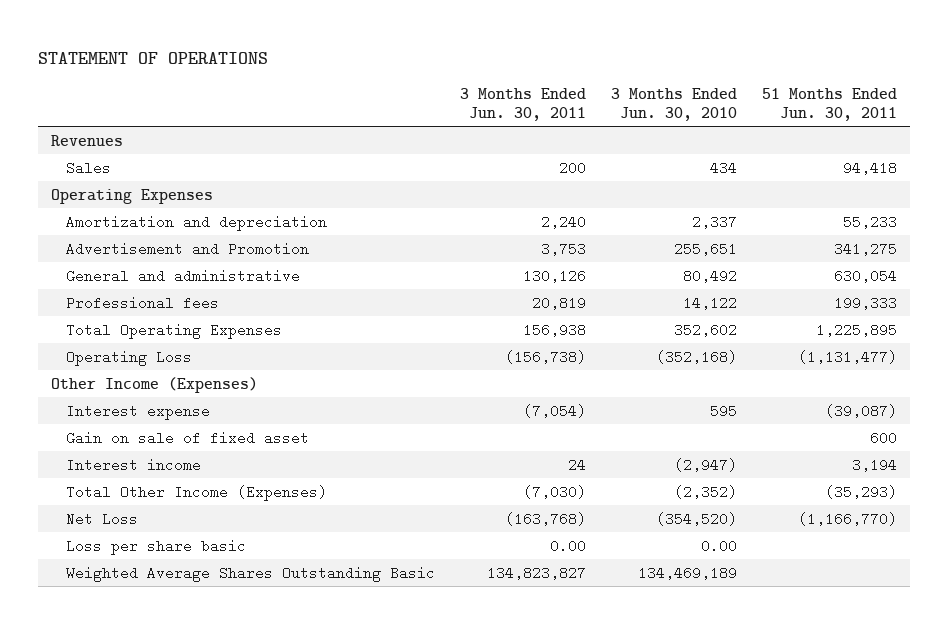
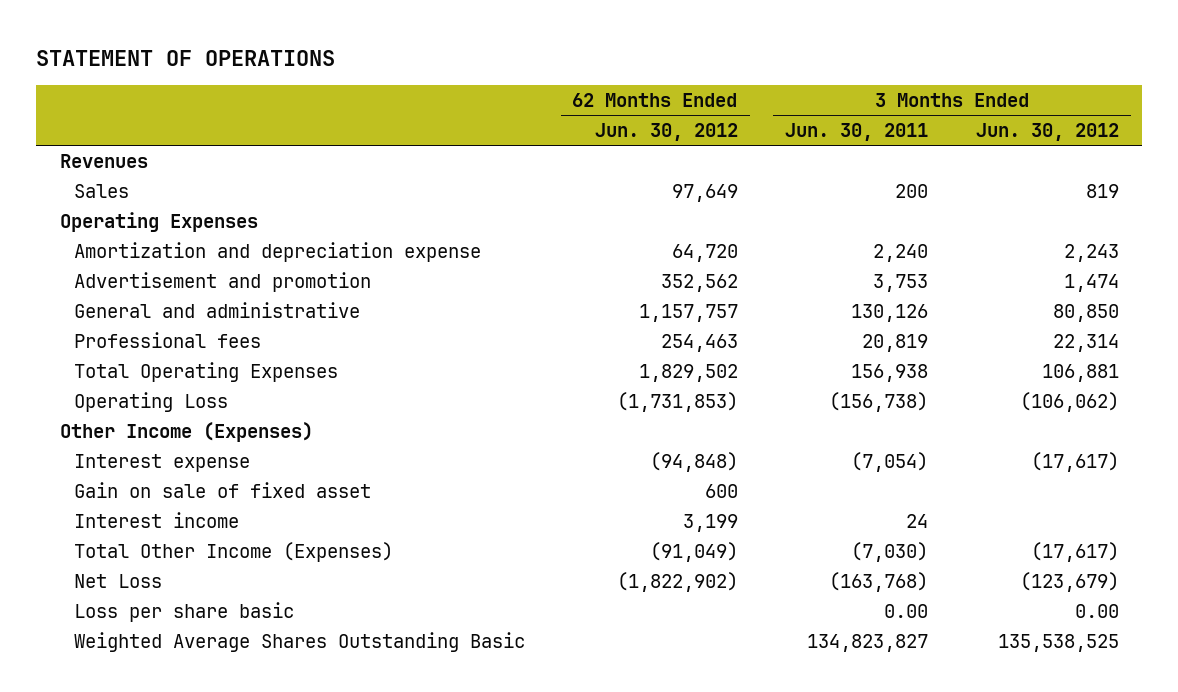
- | 3 Months Ended Jun. 30, 2011 | 3 Months Ended Jun. 30, 2010 | 51 Months Ended Jun. 30, 2011
+ | 62 Months Ended Jun. 30, 2012 | 3 Months Ended Jun. 30, 2011 | 3 Months Ended Jun. 30, 2012
- Amortization and depreciation | 2,240 | 2,337 | 55,233
- Advertisement and Promotion | 3,753 | 255,651 | 341,275
+ Amortization and depreciation expense | 64,720 | 2,240 | 2,243
+ Advertisement and promotion | 352,562 | 3,753 | 1,474

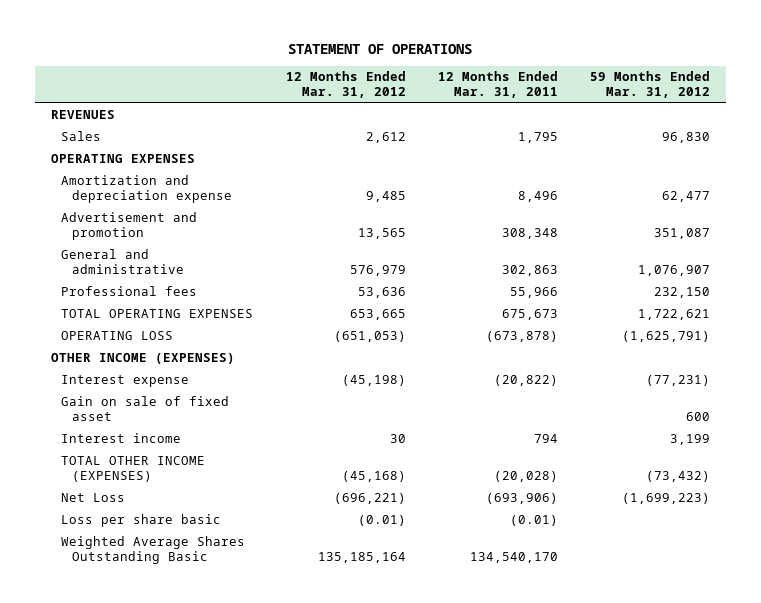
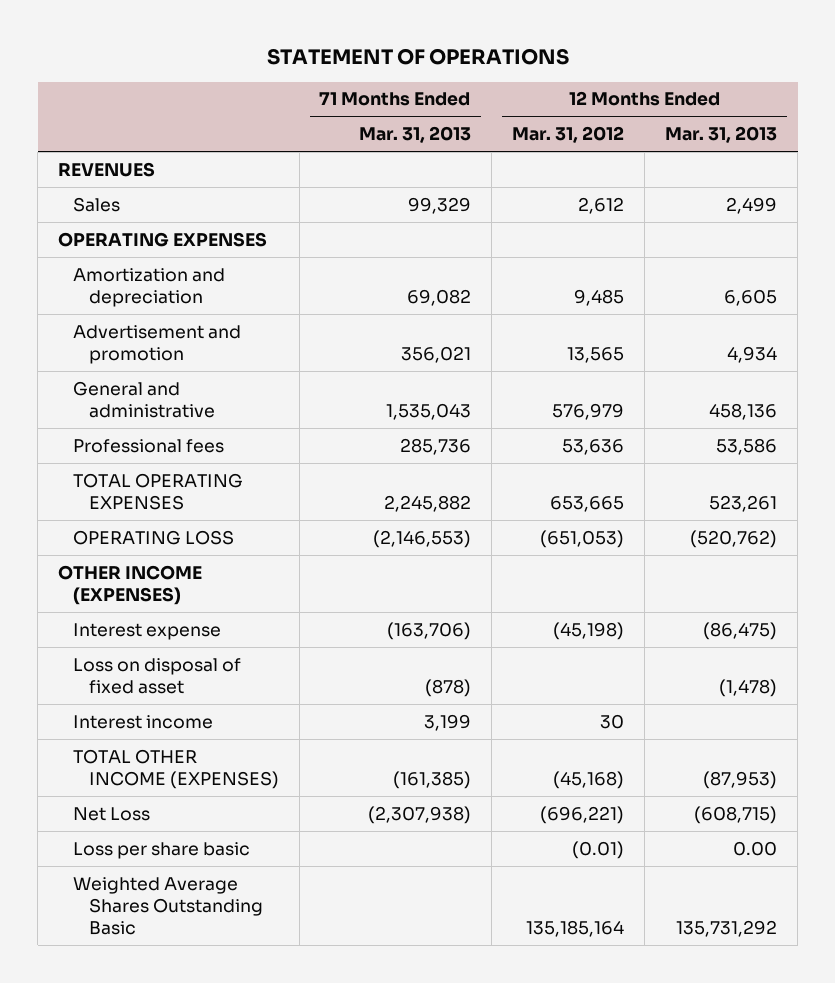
- | 12 Months Ended Mar. 31, 2012 | 12 Months Ended Mar. 31, 2011 | 59 Months Ended Mar. 31, 2012
+ | 71 Months Ended Mar. 31, 2013 | 12 Months Ended Mar. 31, 2012 | 12 Months Ended Mar. 31, 2013
- Amortization and depreciation expense | 9,485 | 8,496 | 62,477
+ Amortization and depreciation | 69,082 | 9,485 | 6,605
- Gain on sale of fixed asset | | | 600
+ Loss on disposal of fixed asset | (878) | | (1,478)

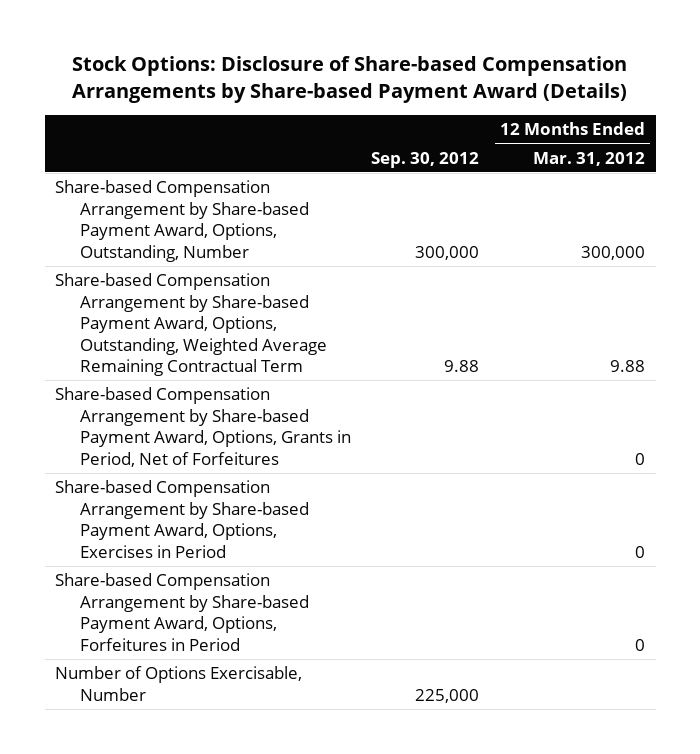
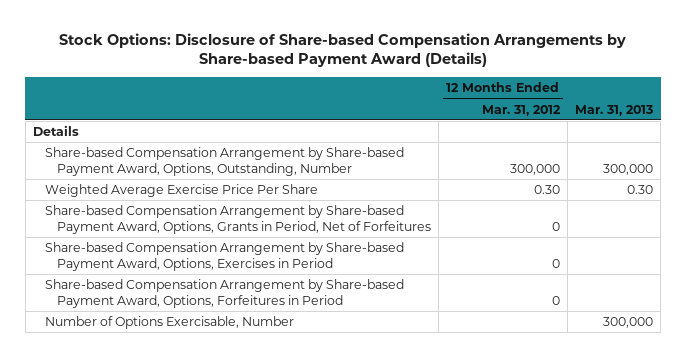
- | Sep. 30, 2012 | 12 Months Ended Mar. 31, 2012
+ | 12 Months Ended Mar. 31, 2012 | Mar. 31, 2013
+ Details
- Share-based Compensation Arrangement by Share-based Payment Award, Options, Outstanding, Weighted Average Remaining Contractual Term | 9.88 | 9.88
+ Weighted Average Exercise Price Per Share | 0.30 | 0.30

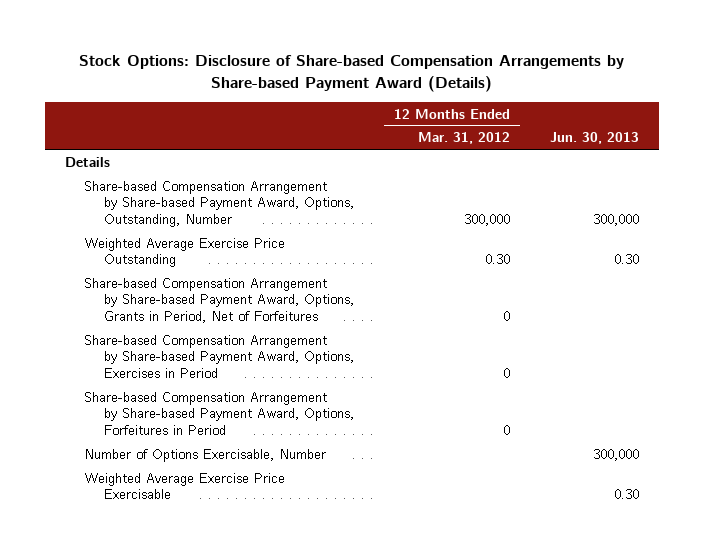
- | 12 Months Ended Mar. 31, 2012 | Mar. 31, 2013
+ | 12 Months Ended Mar. 31, 2012 | Jun. 30, 2013
- Weighted Average Exercise Price Per Share | 0.30 | 0.30
+ Weighted Average Exercise Price Outstanding | 0.30 | 0.30
+ Weighted Average Exercise Price Exercisable | | 0.30

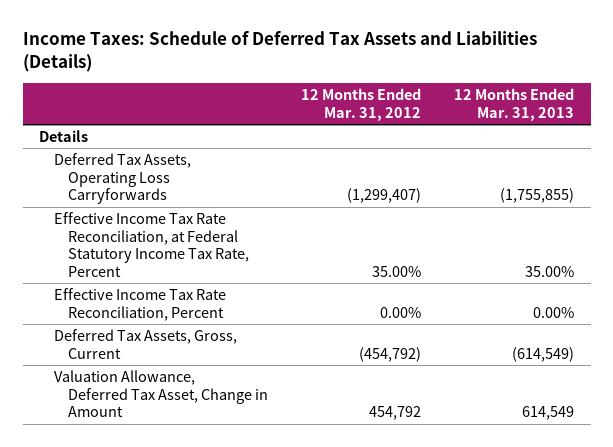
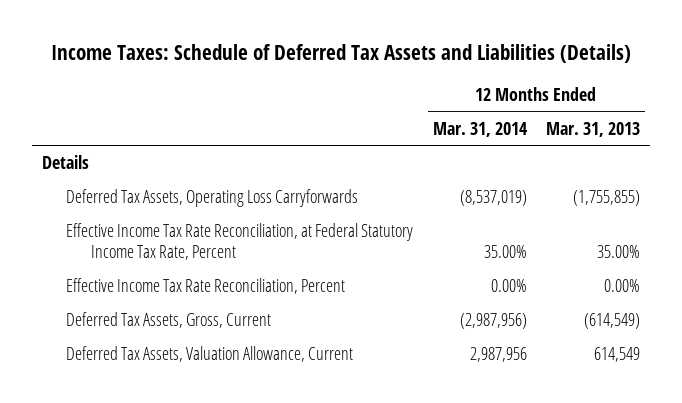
- | 12 Months Ended Mar. 31, 2012 | 12 Months Ended Mar. 31, 2013
+ | 12 Months Ended Mar. 31, 2014 | 12 Months Ended Mar. 31, 2013
- Valuation Allowance, Deferred Tax Asset, Change in Amount | 454,792 | 614,549
+ Deferred Tax Assets, Valuation Allowance, Current | 2,987,956 | 614,549

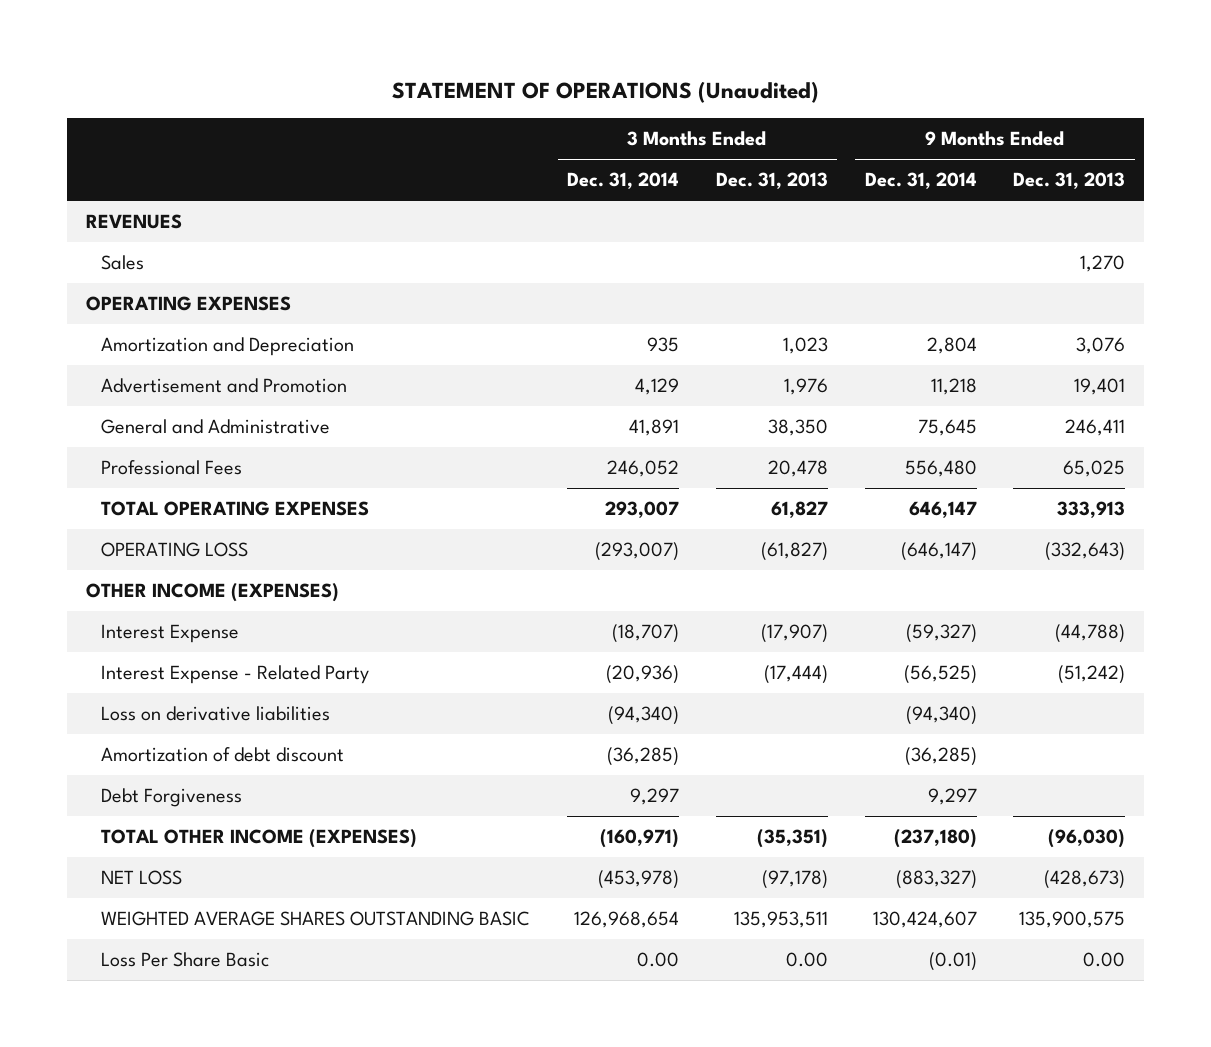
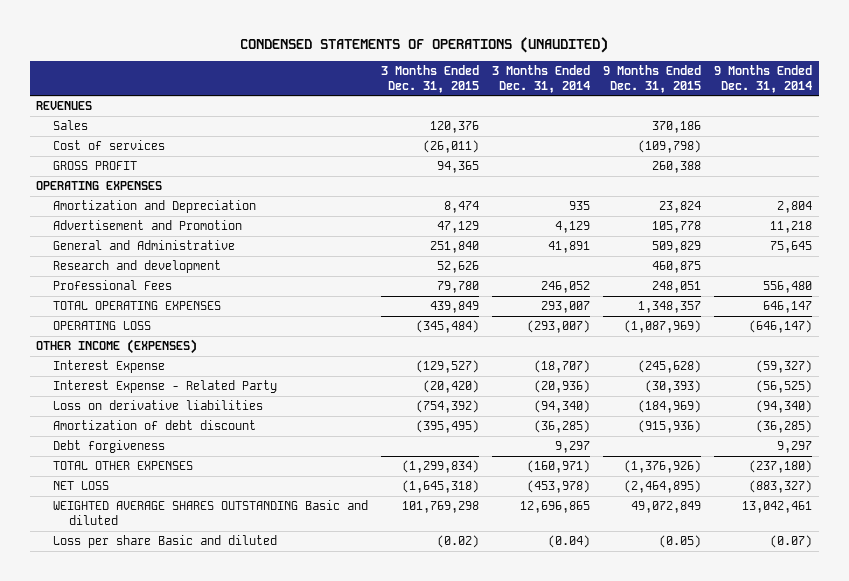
- STATEMENT OF OPERATIONS (Unaudited)
+ CONDENSED STATEMENTS OF OPERATIONS (UNAUDITED)
- | 3 Months Ended Dec. 31, 2014 | 3 Months Ended Dec. 31, 2013 | 9 Months Ended Dec. 31, 2014 | 9 Months Ended Dec. 31, 2013
+ | 3 Months Ended Dec. 31, 2015 | 3 Months Ended Dec. 31, 2014 | 9 Months Ended Dec. 31, 2015 | 9 Months Ended Dec. 31, 2014
+ Cost of services | (26,011) | | (109,798) |
+ GROSS PROFIT | 94,365 | | 260,388 |
+ Research and development | 52,626 | | 460,875 |
- Debt Forgiveness | 9,297 | | 9,297 |
- TOTAL OTHER INCOME (EXPENSES) | (160,971) | (35,351) | (237,180) | (96,030)
+ Debt forgiveness | | 9,297 | | 9,297
+ TOTAL OTHER EXPENSES | (1,299,834) | (160,971) | (1,376,926) | (237,180)
- WEIGHTED AVERAGE SHARES OUTSTANDING BASIC | 126,968,654 | 135,953,511 | 130,424,607 | 135,900,575
- Loss Per Share Basic | 0.00 | 0.00 | (0.01) | 0.00
+ WEIGHTED AVERAGE SHARES OUTSTANDING Basic and diluted | 101,769,298 | 12,696,865 | 49,072,849 | 13,042,461
+ Loss per share Basic and diluted | (0.02) | (0.04) | (0.05) | (0.07)

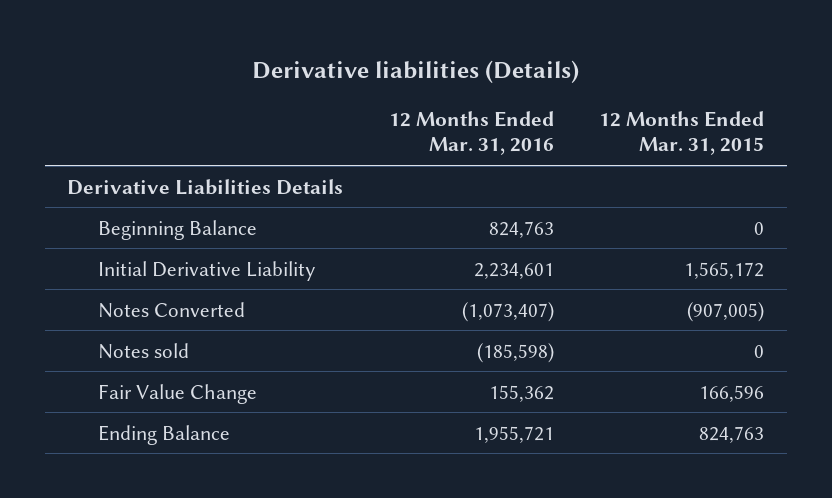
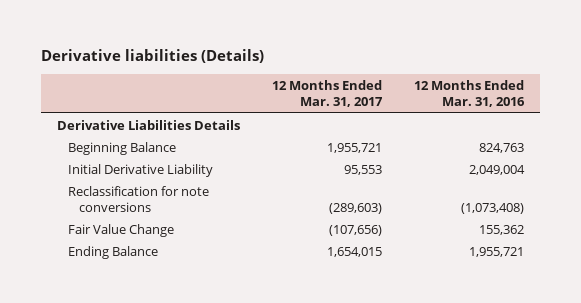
- | 12 Months Ended Mar. 31, 2016 | 12 Months Ended Mar. 31, 2015
+ | 12 Months Ended Mar. 31, 2017 | 12 Months Ended Mar. 31, 2016
- Initial Derivative Liability | 2,234,601 | 1,565,172
- Notes Converted | (1,073,407) | (907,005)
- Notes sold | (185,598) | 0
+ Initial Derivative Liability | 95,553 | 2,049,004
+ Reclassification for note conversions | (289,603) | (1,073,408)

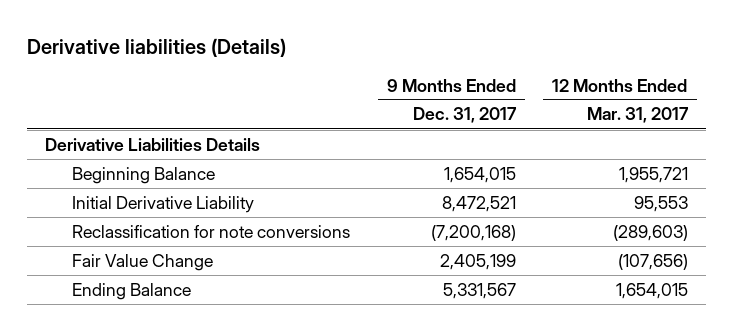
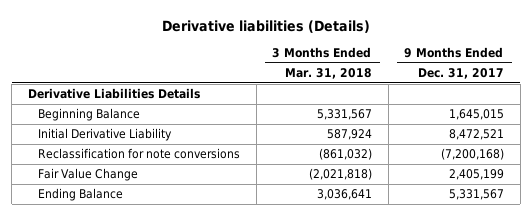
- | 9 Months Ended Dec. 31, 2017 | 12 Months Ended Mar. 31, 2017
+ | 3 Months Ended Mar. 31, 2018 | 9 Months Ended Dec. 31, 2017
- Beginning Balance | 1,654,015 | 1,955,721
+ Beginning Balance | 5,331,567 | 1,645,015

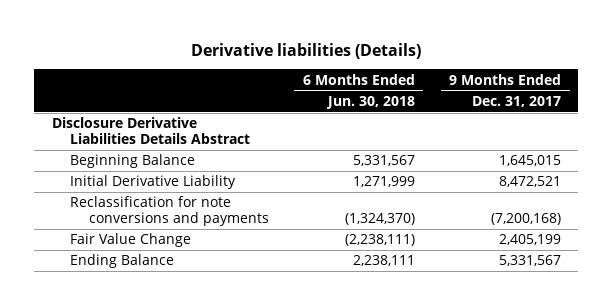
- | 3 Months Ended Mar. 31, 2018 | 9 Months Ended Dec. 31, 2017
+ | 6 Months Ended Jun. 30, 2018 | 9 Months Ended Dec. 31, 2017
- Derivative Liabilities Details
+ Disclosure Derivative Liabilities Details Abstract
- Reclassification for note conversions | (861,032) | (7,200,168)
+ Reclassification for note conversions and payments | (1,324,370) | (7,200,168)

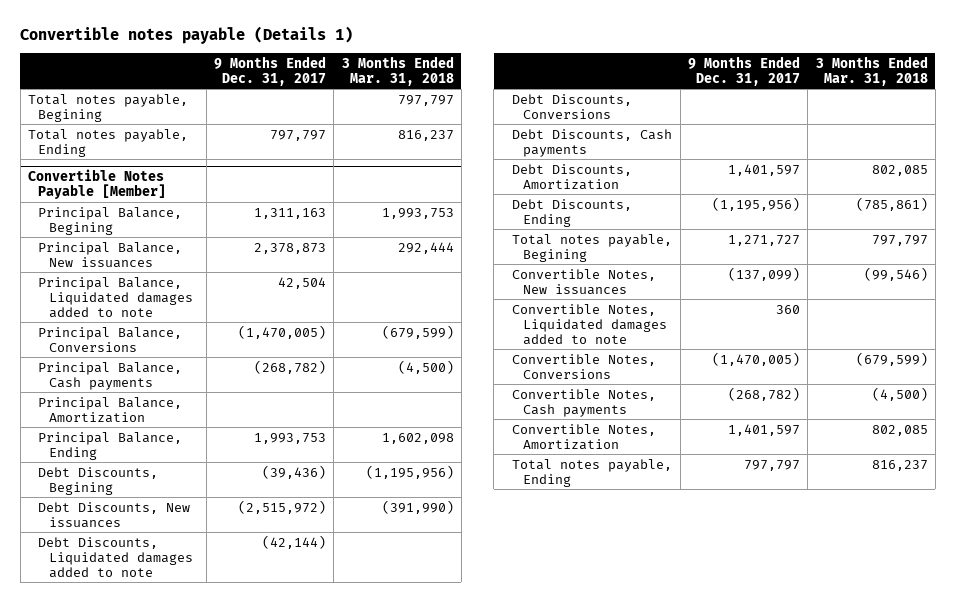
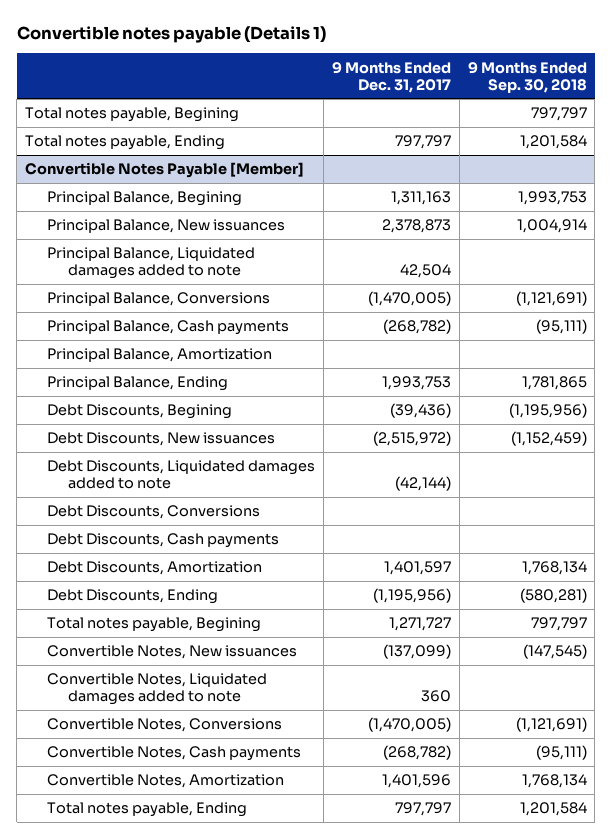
- | 9 Months Ended Dec. 31, 2017 | 3 Months Ended Mar. 31, 2018
+ | 9 Months Ended Dec. 31, 2017 | 9 Months Ended Sep. 30, 2018
@ Convertible Notes Payable [Member]
- Convertible Notes, Amortization | 1,401,597 | 802,085
+ Convertible Notes, Amortization | 1,401,596 | 1,768,134

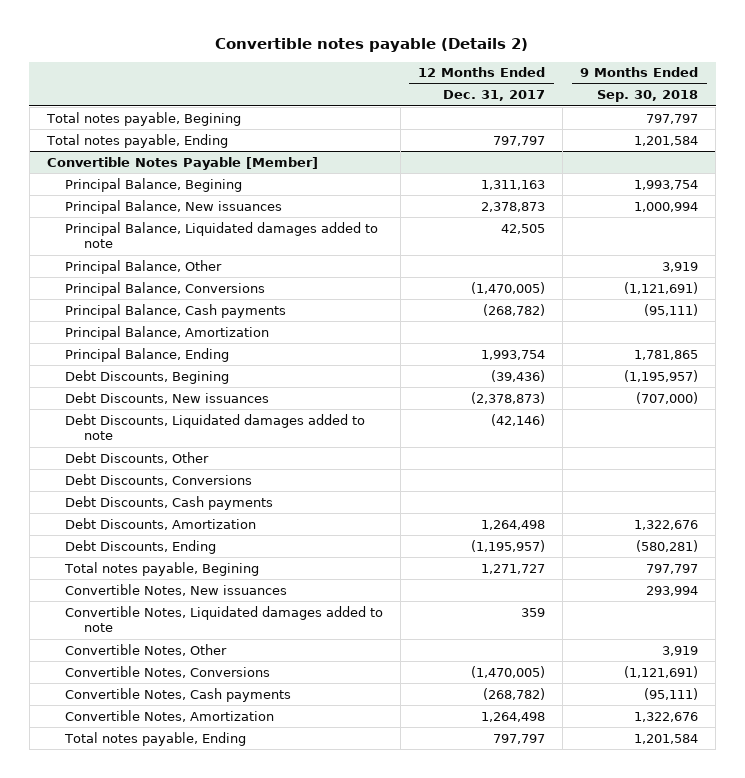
- Convertible notes payable (Details 1)
+ Convertible notes payable (Details 2)
- | 9 Months Ended Dec. 31, 2017 | 9 Months Ended Sep. 30, 2018
+ | 12 Months Ended Dec. 31, 2017 | 9 Months Ended Sep. 30, 2018
@ Convertible Notes Payable [Member]
- Principal Balance, Begining | 1,311,163 | 1,993,753
- Principal Balance, New issuances | 2,378,873 | 1,004,914
+ Principal Balance, Begining | 1,311,163 | 1,993,754
+ Principal Balance, New issuances | 2,378,873 | 1,000,994
+ Principal Balance, Other | | 3,919
- Debt Discounts, Begining | (39,436) | (1,195,956)
- Debt Discounts, New issuances | (2,515,972) | (1,152,459)
+ Debt Discounts, Begining | (39,436) | (1,195,957)
+ Debt Discounts, New issuances | (2,378,873) | (707,000)
+ Debt Discounts, Other
- Debt Discounts, Amortization | 1,401,597 | 1,768,134
+ Debt Discounts, Amortization | 1,264,498 | 1,322,676
- Convertible Notes, New issuances | (137,099) | (147,545)
+ Convertible Notes, New issuances | | 293,994
+ Convertible Notes, Other | | 3,919
- Convertible Notes, Amortization | 1,401,596 | 1,768,134
+ Convertible Notes, Amortization | 1,264,498 | 1,322,676

